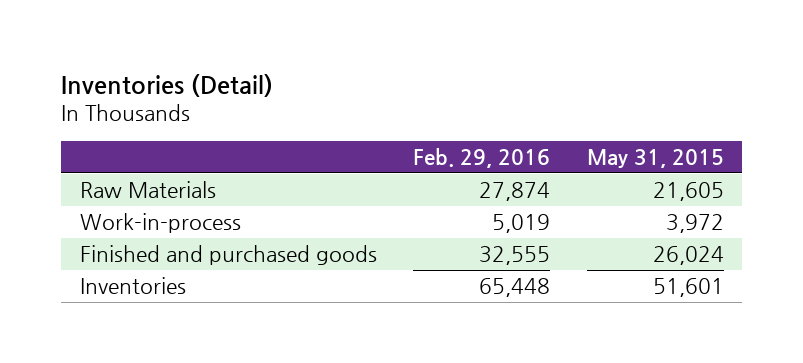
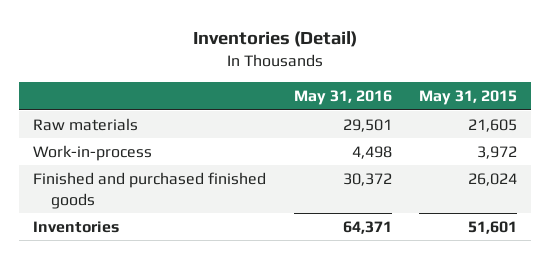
- | Feb. 29, 2016 | May 31, 2015
+ | May 31, 2016 | May 31, 2015
- Raw Materials | 27,874 | 21,605
+ Raw materials | 29,501 | 21,605
- Finished and purchased goods | 32,555 | 26,024
+ Finished and purchased finished goods | 30,372 | 26,024

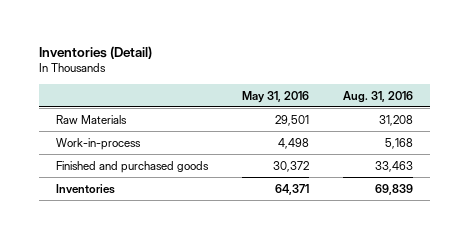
- | May 31, 2016 | May 31, 2015
+ | May 31, 2016 | Aug. 31, 2016
- Raw materials | 29,501 | 21,605
+ Raw Materials | 29,501 | 31,208
- Finished and purchased finished goods | 30,372 | 26,024
+ Finished and purchased goods | 30,372 | 33,463

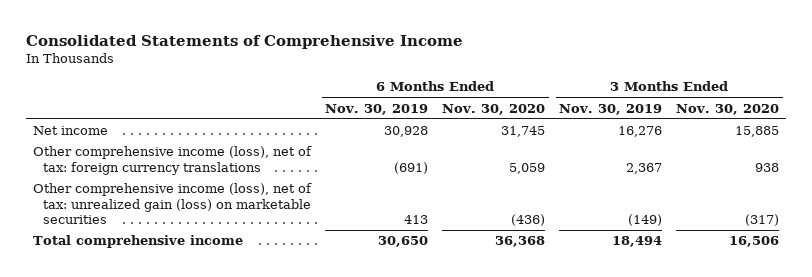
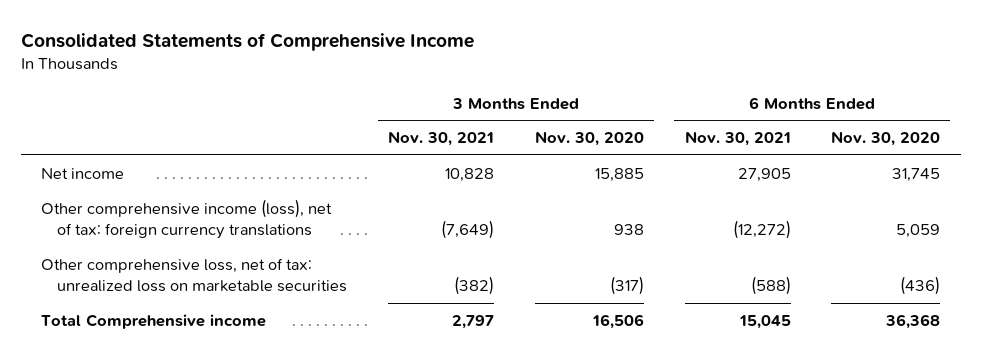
- | 6 Months Ended Nov. 30, 2019 | 6 Months Ended Nov. 30, 2020 | 3 Months Ended Nov. 30, 2019 | 3 Months Ended Nov. 30, 2020
+ | 3 Months Ended Nov. 30, 2021 | 3 Months Ended Nov. 30, 2020 | 6 Months Ended Nov. 30, 2021 | 6 Months Ended Nov. 30, 2020
- Other comprehensive income (loss), net of tax: unrealized gain (loss) on marketable securities | 413 | (436) | (149) | (317)
- Total comprehensive income | 30,650 | 36,368 | 18,494 | 16,506
+ Other comprehensive loss, net of tax: unrealized loss on marketable securities | (382) | (317) | (588) | (436)
+ Total Comprehensive income | 2,797 | 16,506 | 15,045 | 36,368

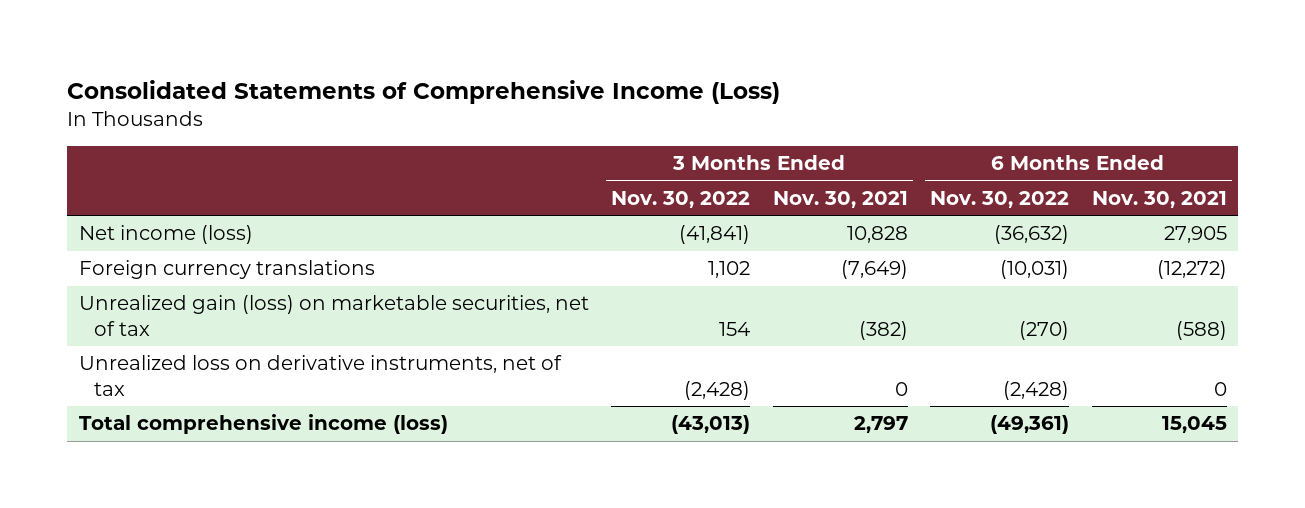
- Consolidated Statements of Comprehensive Income
+ Consolidated Statements of Comprehensive Income (Loss)
- | 3 Months Ended Nov. 30, 2021 | 3 Months Ended Nov. 30, 2020 | 6 Months Ended Nov. 30, 2021 | 6 Months Ended Nov. 30, 2020
+ | 3 Months Ended Nov. 30, 2022 | 3 Months Ended Nov. 30, 2021 | 6 Months Ended Nov. 30, 2022 | 6 Months Ended Nov. 30, 2021
- Net income | 10,828 | 15,885 | 27,905 | 31,745
- Other comprehensive income (loss), net of tax: foreign currency translations | (7,649) | 938 | (12,272) | 5,059
- Other comprehensive loss, net of tax: unrealized loss on marketable securities | (382) | (317) | (588) | (436)
- Total Comprehensive income | 2,797 | 16,506 | 15,045 | 36,368
+ Net income (loss) | (41,841) | 10,828 | (36,632) | 27,905
+ Foreign currency translations | 1,102 | (7,649) | (10,031) | (12,272)
+ Unrealized gain (loss) on marketable securities, net of tax | 154 | (382) | (270) | (588)
+ Unrealized loss on derivative instruments, net of tax | (2,428) | 0 | (2,428) | 0
+ Total comprehensive income (loss) | (43,013) | 2,797 | (49,361) | 15,045

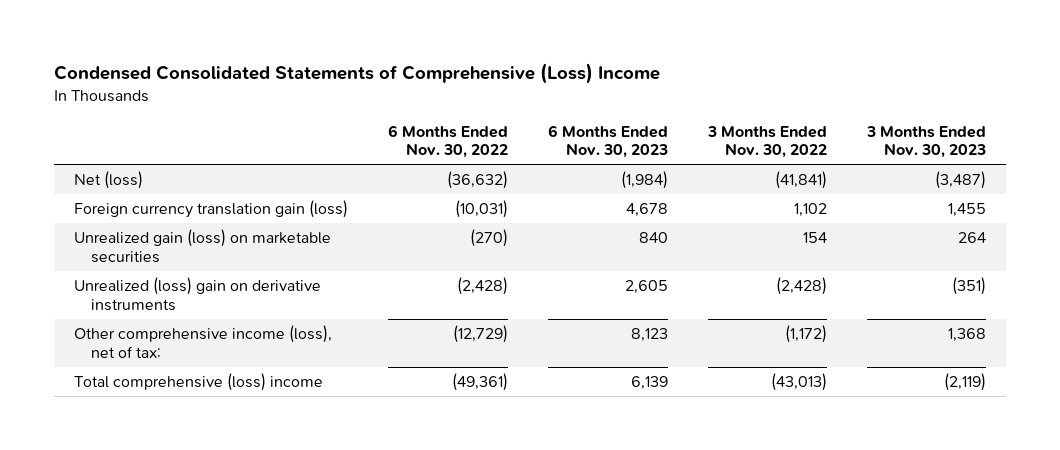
- Consolidated Statements of Comprehensive Income (Loss)
+ Condensed Consolidated Statements of Comprehensive (Loss) Income
- | 3 Months Ended Nov. 30, 2022 | 3 Months Ended Nov. 30, 2021 | 6 Months Ended Nov. 30, 2022 | 6 Months Ended Nov. 30, 2021
+ | 6 Months Ended Nov. 30, 2022 | 6 Months Ended Nov. 30, 2023 | 3 Months Ended Nov. 30, 2022 | 3 Months Ended Nov. 30, 2023
- Net income (loss) | (41,841) | 10,828 | (36,632) | 27,905
- Foreign currency translations | 1,102 | (7,649) | (10,031) | (12,272)
- Unrealized gain (loss) on marketable securities, net of tax | 154 | (382) | (270) | (588)
- Unrealized loss on derivative instruments, net of tax | (2,428) | 0 | (2,428) | 0
- Total comprehensive income (loss) | (43,013) | 2,797 | (49,361) | 15,045
+ Net (loss) | (36,632) | (1,984) | (41,841) | (3,487)
+ Foreign currency translation gain (loss) | (10,031) | 4,678 | 1,102 | 1,455
+ Unrealized gain (loss) on marketable securities | (270) | 840 | 154 | 264
+ Unrealized (loss) gain on derivative instruments | (2,428) | 2,605 | (2,428) | (351)
+ Other comprehensive income (loss), net of tax: | (12,729) | 8,123 | (1,172) | 1,368
+ Total comprehensive (loss) income | (49,361) | 6,139 | (43,013) | (2,119)

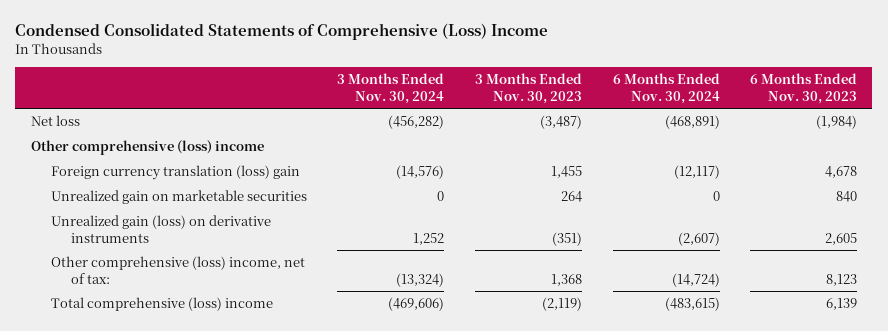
- | 6 Months Ended Nov. 30, 2022 | 6 Months Ended Nov. 30, 2023 | 3 Months Ended Nov. 30, 2022 | 3 Months Ended Nov. 30, 2023
+ | 3 Months Ended Nov. 30, 2024 | 3 Months Ended Nov. 30, 2023 | 6 Months Ended Nov. 30, 2024 | 6 Months Ended Nov. 30, 2023
- Net (loss) | (36,632) | (1,984) | (41,841) | (3,487)
- Foreign currency translation gain (loss) | (10,031) | 4,678 | 1,102 | 1,455
- Unrealized gain (loss) on marketable securities | (270) | 840 | 154 | 264
- Unrealized (loss) gain on derivative instruments | (2,428) | 2,605 | (2,428) | (351)
- Other comprehensive income (loss), net of tax: | (12,729) | 8,123 | (1,172) | 1,368
+ Net loss | (456,282) | (3,487) | (468,891) | (1,984)
+ Other comprehensive (loss) income
+ Foreign currency translation (loss) gain | (14,576) | 1,455 | (12,117) | 4,678
+ Unrealized gain on marketable securities | 0 | 264 | 0 | 840
+ Unrealized gain (loss) on derivative instruments | 1,252 | (351) | (2,607) | 2,605
+ Other comprehensive (loss) income, net of tax: | (13,324) | 1,368 | (14,724) | 8,123

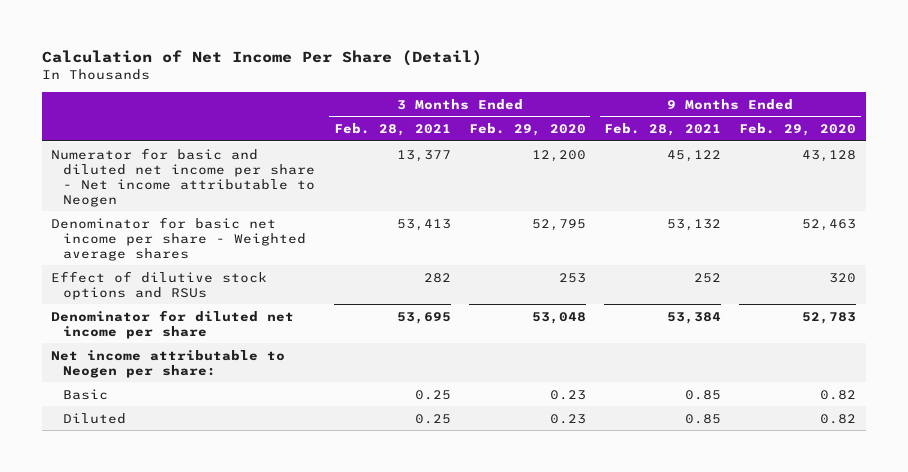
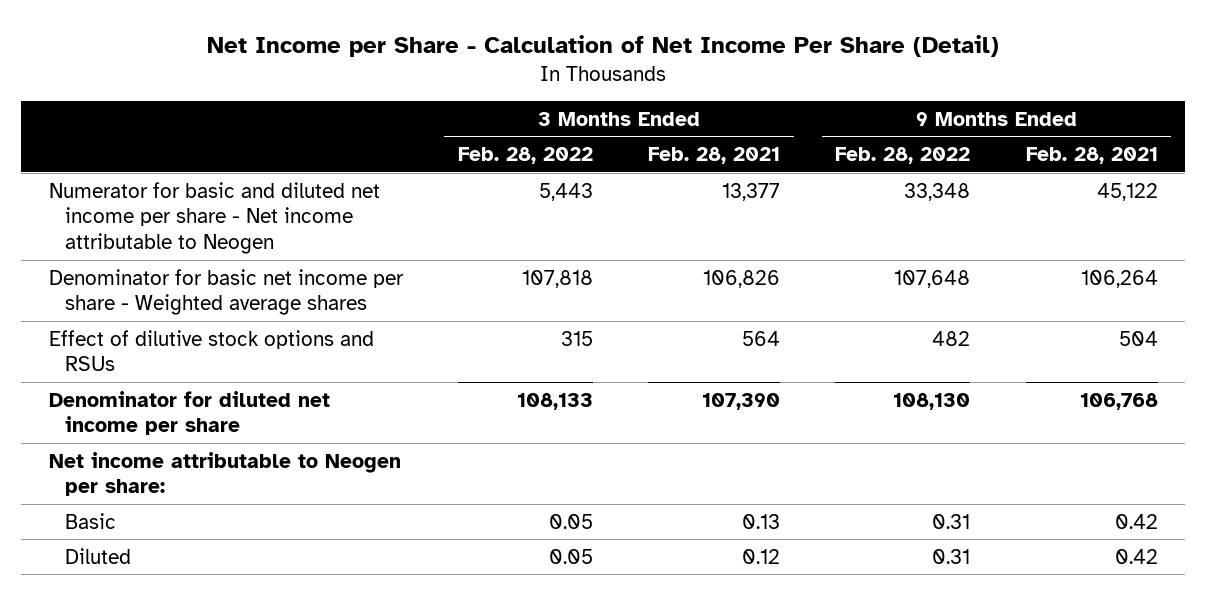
- Calculation of Net Income Per Share (Detail)
+ Net Income per Share - Calculation of Net Income Per Share (Detail)
- | 3 Months Ended Feb. 28, 2021 | 3 Months Ended Feb. 29, 2020 | 9 Months Ended Feb. 28, 2021 | 9 Months Ended Feb. 29, 2020
+ | 3 Months Ended Feb. 28, 2022 | 3 Months Ended Feb. 28, 2021 | 9 Months Ended Feb. 28, 2022 | 9 Months Ended Feb. 28, 2021
- Denominator for basic net income per share - Weighted average shares | 53,413 | 52,795 | 53,132 | 52,463
- Effect of dilutive stock options and RSUs | 282 | 253 | 252 | 320
- Denominator for diluted net income per share | 53,695 | 53,048 | 53,384 | 52,783
+ Denominator for basic net income per share - Weighted average shares | 107,818 | 106,826 | 107,648 | 106,264
+ Effect of dilutive stock options and RSUs | 315 | 564 | 482 | 504
+ Denominator for diluted net income per share | 108,133 | 107,390 | 108,130 | 106,768
- Basic | 0.25 | 0.23 | 0.85 | 0.82
- Diluted | 0.25 | 0.23 | 0.85 | 0.82
+ Basic | 0.05 | 0.13 | 0.31 | 0.42
+ Diluted | 0.05 | 0.12 | 0.31 | 0.42

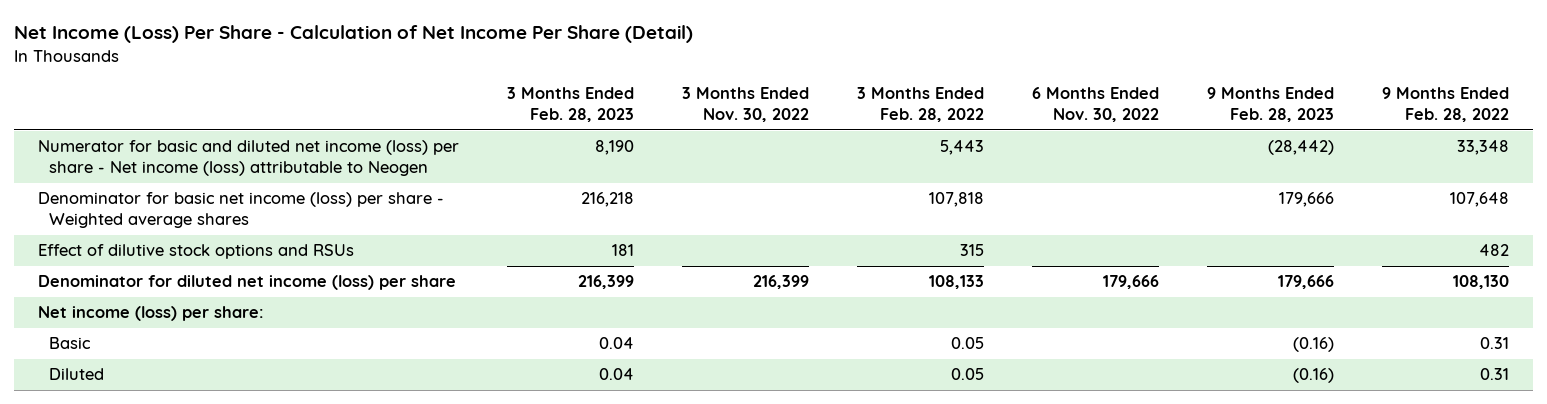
- Net Income per Share - Calculation of Net Income Per Share (Detail)
+ Net Income (Loss) Per Share - Calculation of Net Income Per Share (Detail)
- | 3 Months Ended Feb. 28, 2022 | 3 Months Ended Feb. 28, 2021 | 9 Months Ended Feb. 28, 2022 | 9 Months Ended Feb. 28, 2021
+ | 3 Months Ended Feb. 28, 2023 | 3 Months Ended Nov. 30, 2022 | 3 Months Ended Feb. 28, 2022 | 6 Months Ended Nov. 30, 2022 | 9 Months Ended Feb. 28, 2023 | 9 Months Ended Feb. 28, 2022
- Numerator for basic and diluted net income per share - Net income attributable to Neogen | 5,443 | 13,377 | 33,348 | 45,122
- Denominator for basic net income per share - Weighted average shares | 107,818 | 106,826 | 107,648 | 106,264
+ Numerator for basic and diluted net income (loss) per share - Net income (loss) attributable to Neogen | 8,190 | | 5,443 | | (28,442) | 33,348
+ Denominator for basic net income (loss) per share - Weighted average shares | 216,218 | | 107,818 | | 179,666 | 107,648
- Denominator for diluted net income per share | 108,133 | 107,390 | 108,130 | 106,768
- Net income attributable to Neogen per share:
+ Denominator for diluted net income (loss) per share | 216,399 | 216,399 | 108,133 | 179,666 | 179,666 | 108,130
+ Net income (loss) per share:

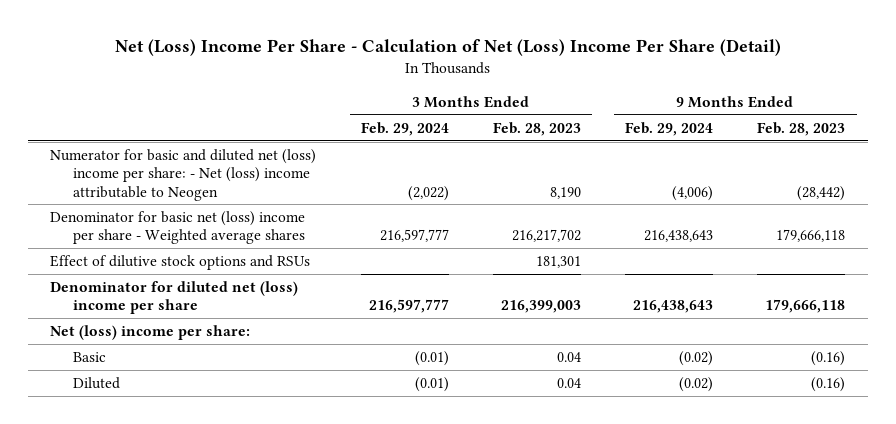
- Net Income (Loss) Per Share - Calculation of Net Income Per Share (Detail)
+ Net (Loss) Income Per Share - Calculation of Net (Loss) Income Per Share (Detail)
- | 3 Months Ended Feb. 28, 2023 | 3 Months Ended Nov. 30, 2022 | 3 Months Ended Feb. 28, 2022 | 6 Months Ended Nov. 30, 2022 | 9 Months Ended Feb. 28, 2023 | 9 Months Ended Feb. 28, 2022
+ | 3 Months Ended Feb. 29, 2024 | 3 Months Ended Feb. 28, 2023 | 9 Months Ended Feb. 29, 2024 | 9 Months Ended Feb. 28, 2023
- Numerator for basic and diluted net income (loss) per share - Net income (loss) attributable to Neogen | 8,190 | | 5,443 | | (28,442) | 33,348
- Denominator for basic net income (loss) per share - Weighted average shares | 216,218 | | 107,818 | | 179,666 | 107,648
- Effect of dilutive stock options and RSUs | 181 | | 315 | | | 482
- Denominator for diluted net income (loss) per share | 216,399 | 216,399 | 108,133 | 179,666 | 179,666 | 108,130
- Net income (loss) per share:
+ Numerator for basic and diluted net (loss) income per share: - Net (loss) income attributable to Neogen | (2,022) | 8,190 | (4,006) | (28,442)
+ Denominator for basic net (loss) income per share - Weighted average shares | 216,597,777 | 216,217,702 | 216,438,643 | 179,666,118
+ Effect of dilutive stock options and RSUs | | 181,301 | |
+ Denominator for diluted net (loss) income per share | 216,597,777 | 216,399,003 | 216,438,643 | 179,666,118
+ Net (loss) income per share:

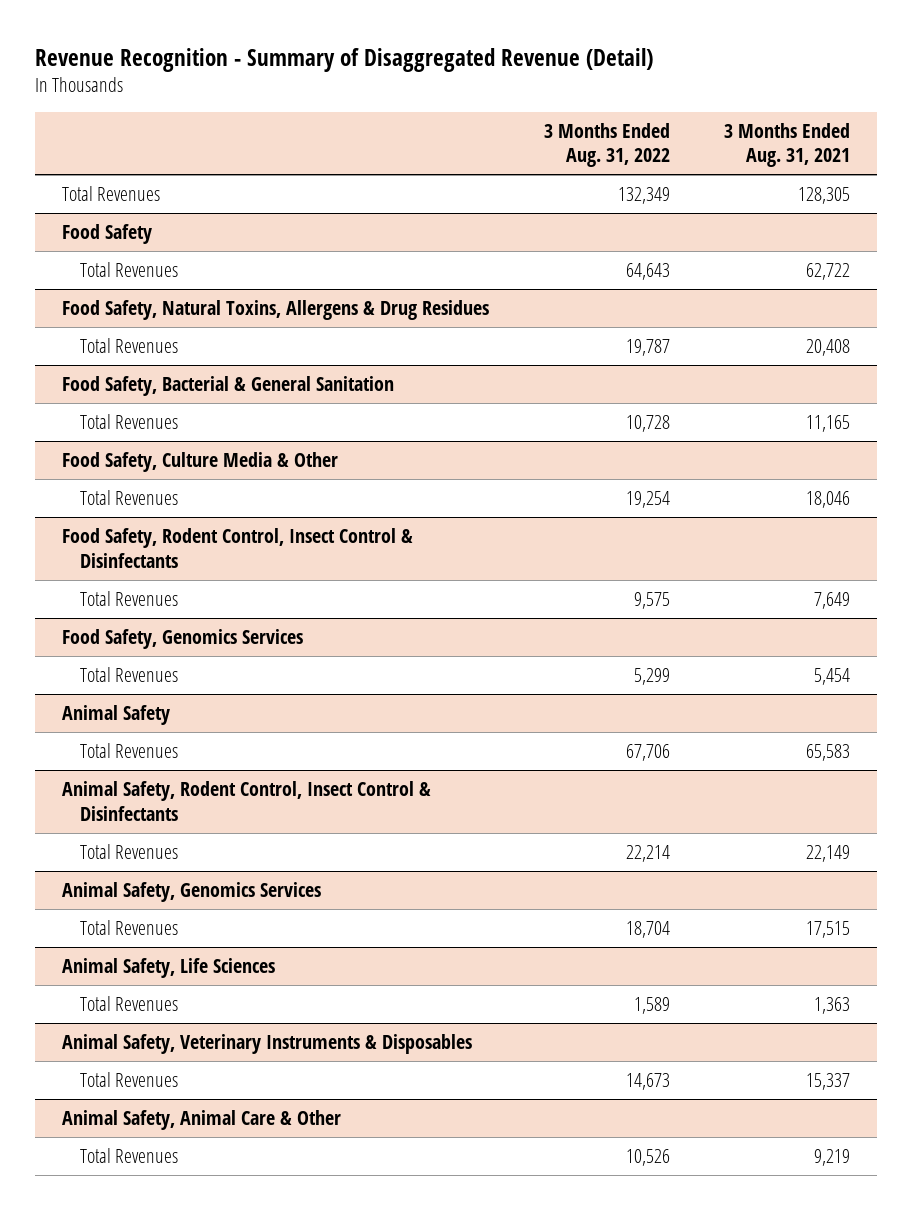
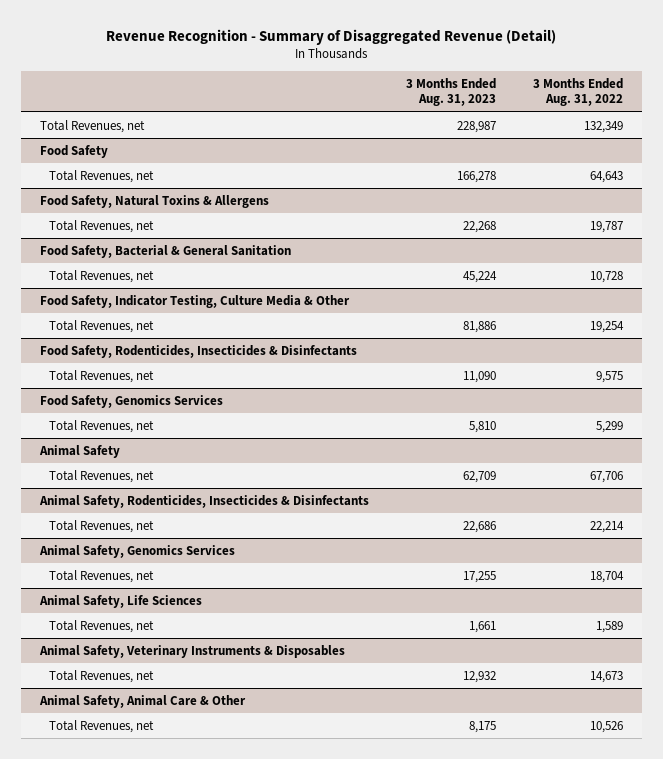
- | 3 Months Ended Aug. 31, 2022 | 3 Months Ended Aug. 31, 2021
+ | 3 Months Ended Aug. 31, 2023 | 3 Months Ended Aug. 31, 2022
- Total Revenues | 132,349 | 128,305
+ Total Revenues, net | 228,987 | 132,349
@ Food Safety
- Total Revenues | 64,643 | 62,722
- Food Safety, Natural Toxins, Allergens & Drug Residues
- Total Revenues | 19,787 | 20,408
@ Food Safety
+ Total Revenues, net | 166,278 | 64,643
+ Food Safety, Natural Toxins & Allergens
+ Total Revenues, net | 22,268 | 19,787
@ Food Safety, Bacterial & General Sanitation
- Total Revenues | 10,728 | 11,165
- Food Safety, Culture Media & Other
- Total Revenues | 19,254 | 18,046
- Food Safety, Rodent Control, Insect Control & Disinfectants
- Total Revenues | 9,575 | 7,649
@ Food Safety, Bacterial & General Sanitation
+ Total Revenues, net | 45,224 | 10,728
+ Food Safety, Indicator Testing, Culture Media & Other
+ Total Revenues, net | 81,886 | 19,254
+ Food Safety, Rodenticides, Insecticides & Disinfectants
+ Total Revenues, net | 11,090 | 9,575
@ Food Safety, Genomics Services
- Total Revenues | 5,299 | 5,454
+ Total Revenues, net | 5,810 | 5,299
@ Animal Safety
- Total Revenues | 67,706 | 65,583
- Animal Safety, Rodent Control, Insect Control & Disinfectants
- Total Revenues | 22,214 | 22,149
@ Animal Safety
+ Total Revenues, net | 62,709 | 67,706
+ Animal Safety, Rodenticides, Insecticides & Disinfectants
+ Total Revenues, net | 22,686 | 22,214
@ Animal Safety, Genomics Services
- Total Revenues | 18,704 | 17,515
+ Total Revenues, net | 17,255 | 18,704
@ Animal Safety, Life Sciences
- Total Revenues | 1,589 | 1,363
+ Total Revenues, net | 1,661 | 1,589
@ Animal Safety, Veterinary Instruments & Disposables
- Total Revenues | 14,673 | 15,337
+ Total Revenues, net | 12,932 | 14,673
@ Animal Safety, Animal Care & Other
- Total Revenues | 10,526 | 9,219
+ Total Revenues, net | 8,175 | 10,526

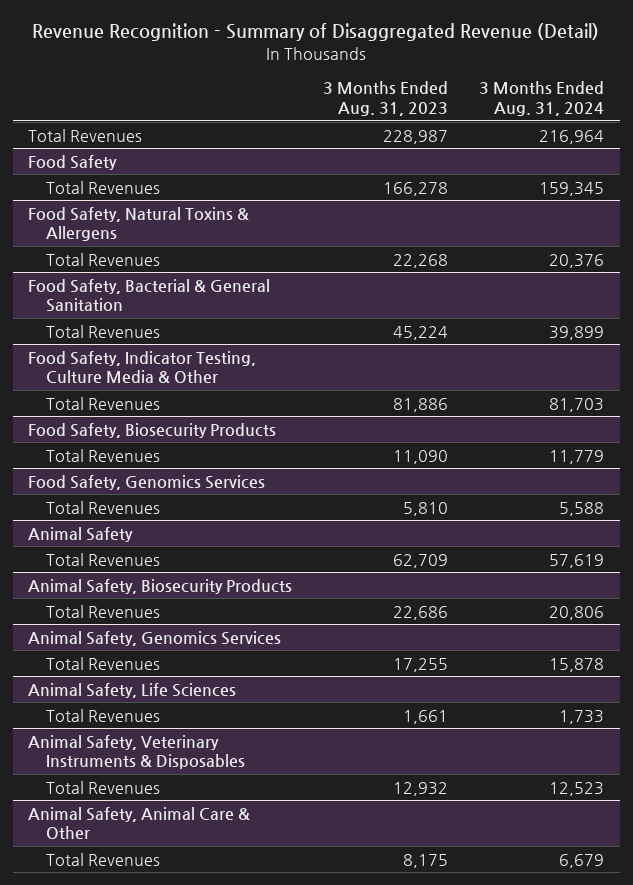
- | 3 Months Ended Aug. 31, 2023 | 3 Months Ended Aug. 31, 2022
+ | 3 Months Ended Aug. 31, 2023 | 3 Months Ended Aug. 31, 2024
- Total Revenues, net | 228,987 | 132,349
+ Total Revenues | 228,987 | 216,964
@ Food Safety
- Total Revenues, net | 166,278 | 64,643
+ Total Revenues | 166,278 | 159,345
@ Food Safety, Natural Toxins & Allergens
- Total Revenues, net | 22,268 | 19,787
+ Total Revenues | 22,268 | 20,376
@ Food Safety, Bacterial & General Sanitation
- Total Revenues, net | 45,224 | 10,728
+ Total Revenues | 45,224 | 39,899
@ Food Safety, Indicator Testing, Culture Media & Other
- Total Revenues, net | 81,886 | 19,254
- Food Safety, Rodenticides, Insecticides & Disinfectants
- Total Revenues, net | 11,090 | 9,575
@ Food Safety, Indicator Testing, Culture Media & Other
+ Total Revenues | 81,886 | 81,703
+ Food Safety, Biosecurity Products
+ Total Revenues | 11,090 | 11,779
@ Food Safety, Genomics Services
- Total Revenues, net | 5,810 | 5,299
+ Total Revenues | 5,810 | 5,588
@ Animal Safety
- Total Revenues, net | 62,709 | 67,706
- Animal Safety, Rodenticides, Insecticides & Disinfectants
- Total Revenues, net | 22,686 | 22,214
@ Animal Safety
+ Total Revenues | 62,709 | 57,619
+ Animal Safety, Biosecurity Products
+ Total Revenues | 22,686 | 20,806
@ Animal Safety, Genomics Services
- Total Revenues, net | 17,255 | 18,704
+ Total Revenues | 17,255 | 15,878
@ Animal Safety, Life Sciences
- Total Revenues, net | 1,661 | 1,589
+ Total Revenues | 1,661 | 1,733
@ Animal Safety, Veterinary Instruments & Disposables
- Total Revenues, net | 12,932 | 14,673
+ Total Revenues | 12,932 | 12,523
@ Animal Safety, Animal Care & Other
- Total Revenues, net | 8,175 | 10,526
+ Total Revenues | 8,175 | 6,679

